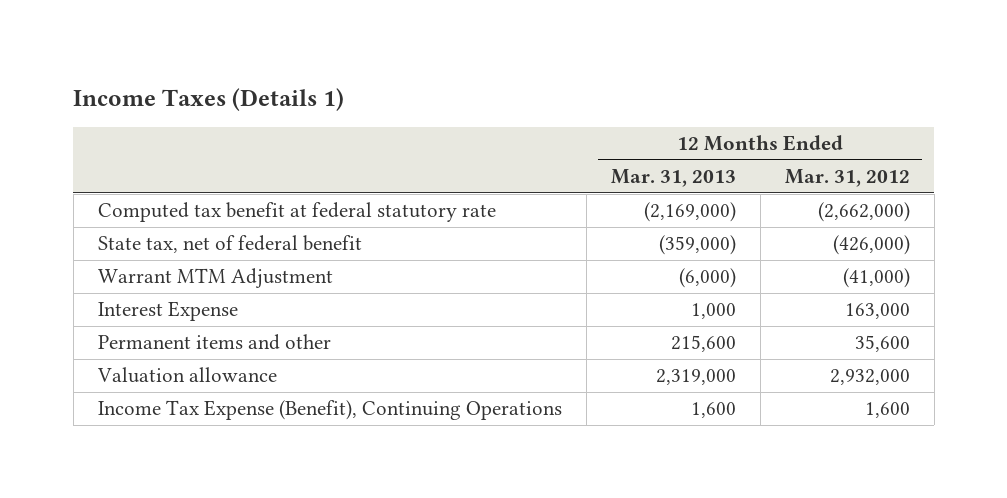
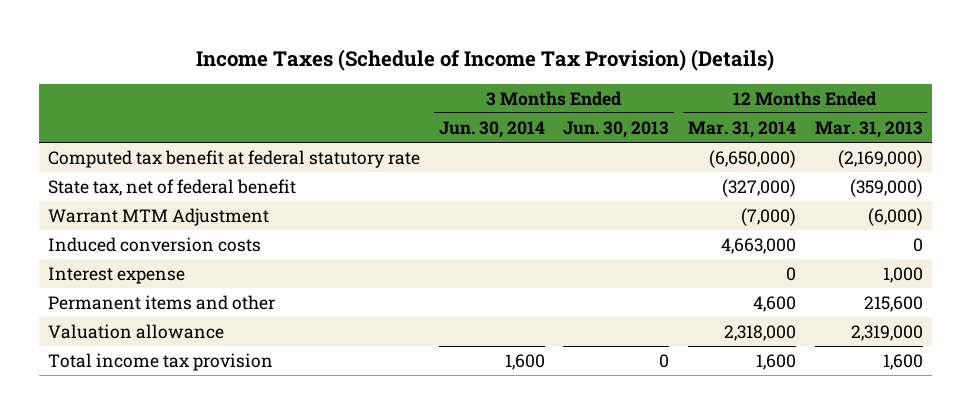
- Income Taxes (Details 1)
+ Income Taxes (Schedule of Income Tax Provision) (Details)
- | 12 Months Ended Mar. 31, 2013 | 12 Months Ended Mar. 31, 2012
+ | 3 Months Ended Jun. 30, 2014 | 3 Months Ended Jun. 30, 2013 | 12 Months Ended Mar. 31, 2014 | 12 Months Ended Mar. 31, 2013
- Interest Expense | 1,000 | 163,000
+ Induced conversion costs | | | 4,663,000 | 0
+ Interest expense | | | 0 | 1,000
- Income Tax Expense (Benefit), Continuing Operations | 1,600 | 1,600
+ Total income tax provision | 1,600 | 0 | 1,600 | 1,600

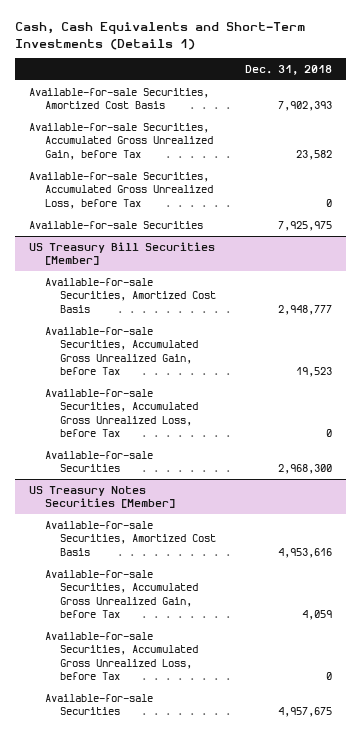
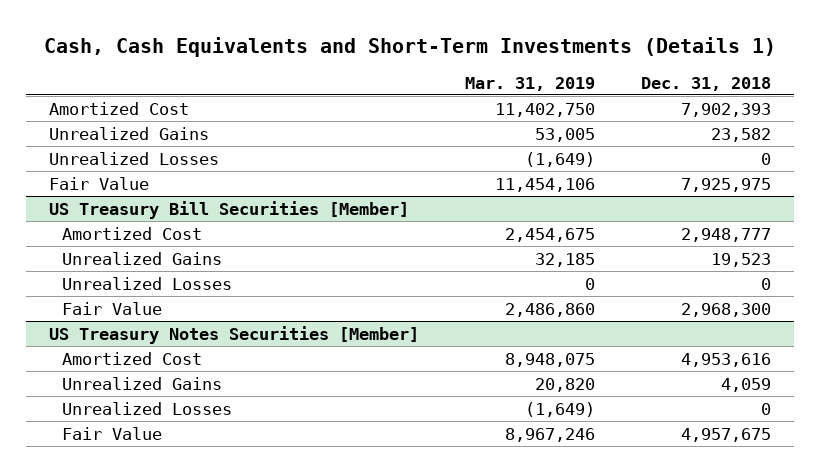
- | Dec. 31, 2018
+ | Mar. 31, 2019 | Dec. 31, 2018
- Available-for-sale Securities, Amortized Cost Basis | 7,902,393
- Available-for-sale Securities, Accumulated Gross Unrealized Gain, before Tax | 23,582
- Available-for-sale Securities, Accumulated Gross Unrealized Loss, before Tax | 0
- Available-for-sale Securities | 7,925,975
+ Amortized Cost | 11,402,750 | 7,902,393
+ Unrealized Gains | 53,005 | 23,582
+ Unrealized Losses | (1,649) | 0
+ Fair Value | 11,454,106 | 7,925,975
@ US Treasury Bill Securities [Member]
- Available-for-sale Securities, Amortized Cost Basis | 2,948,777
- Available-for-sale Securities, Accumulated Gross Unrealized Gain, before Tax | 19,523
- Available-for-sale Securities, Accumulated Gross Unrealized Loss, before Tax | 0
- Available-for-sale Securities | 2,968,300
+ Amortized Cost | 2,454,675 | 2,948,777
+ Unrealized Gains | 32,185 | 19,523
+ Unrealized Losses | 0 | 0
+ Fair Value | 2,486,860 | 2,968,300
@ US Treasury Notes Securities [Member]
- Available-for-sale Securities, Amortized Cost Basis | 4,953,616
- Available-for-sale Securities, Accumulated Gross Unrealized Gain, before Tax | 4,059
- Available-for-sale Securities, Accumulated Gross Unrealized Loss, before Tax | 0
- Available-for-sale Securities | 4,957,675
+ Amortized Cost | 8,948,075 | 4,953,616
+ Unrealized Gains | 20,820 | 4,059
+ Unrealized Losses | (1,649) | 0
+ Fair Value | 8,967,246 | 4,957,675

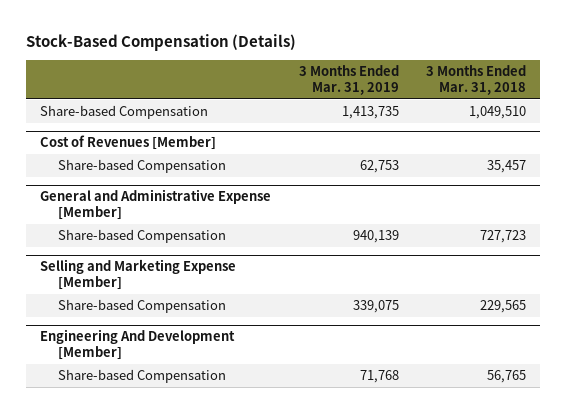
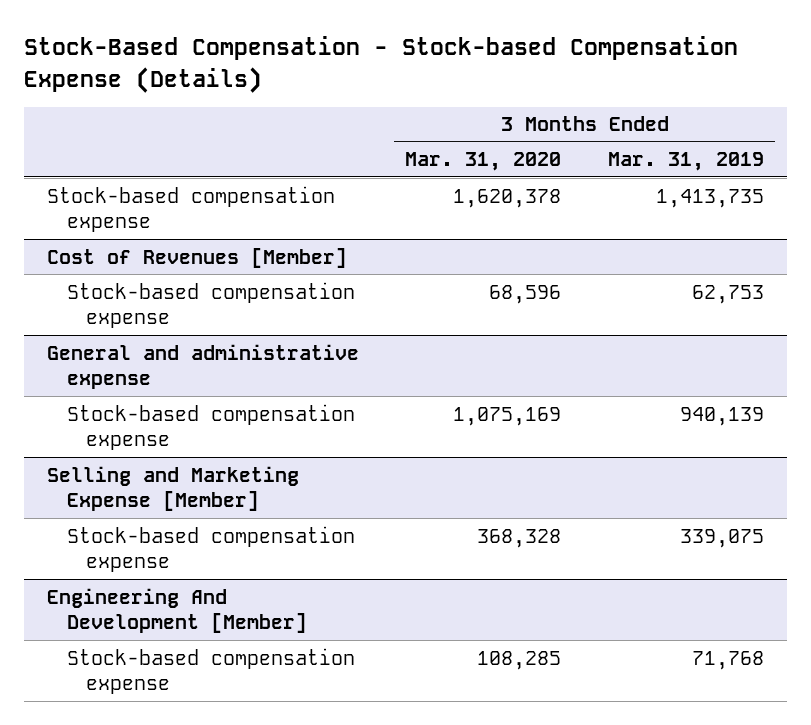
- Stock-Based Compensation (Details)
+ Stock-Based Compensation - Stock-based Compensation Expense (Details)
- | 3 Months Ended Mar. 31, 2019 | 3 Months Ended Mar. 31, 2018
+ | 3 Months Ended Mar. 31, 2020 | 3 Months Ended Mar. 31, 2019
- Share-based Compensation | 1,413,735 | 1,049,510
+ Stock-based compensation expense | 1,620,378 | 1,413,735
@ Cost of Revenues [Member]
- Share-based Compensation | 62,753 | 35,457
- General and Administrative Expense [Member]
- Share-based Compensation | 940,139 | 727,723
@ Cost of Revenues [Member]
+ Stock-based compensation expense | 68,596 | 62,753
+ General and administrative expense
+ Stock-based compensation expense | 1,075,169 | 940,139
@ Selling and Marketing Expense [Member]
- Share-based Compensation | 339,075 | 229,565
+ Stock-based compensation expense | 368,328 | 339,075
@ Engineering And Development [Member]
- Share-based Compensation | 71,768 | 56,765
+ Stock-based compensation expense | 108,285 | 71,768

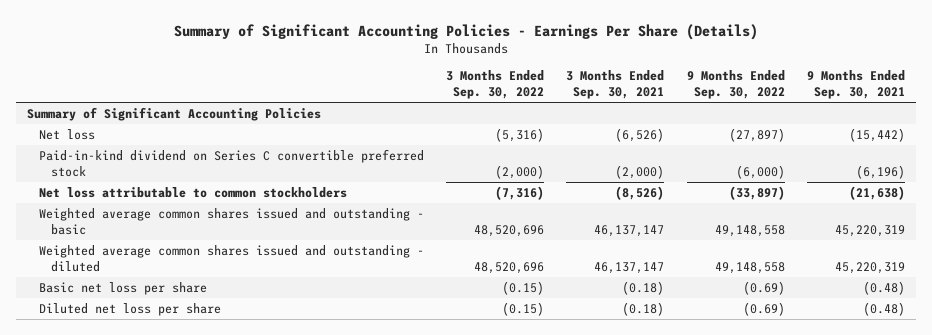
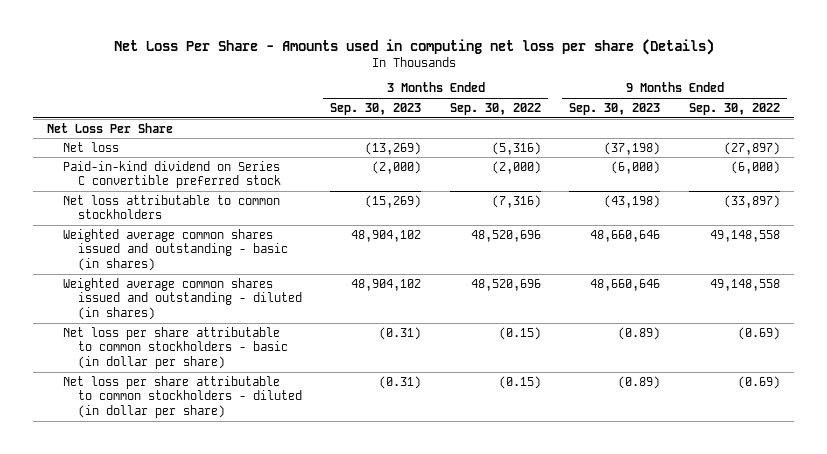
- Summary of Significant Accounting Policies - Earnings Per Share (Details)
+ Net Loss Per Share - Amounts used in computing net loss per share (Details)
- | 3 Months Ended Sep. 30, 2022 | 3 Months Ended Sep. 30, 2021 | 9 Months Ended Sep. 30, 2022 | 9 Months Ended Sep. 30, 2021
+ | 3 Months Ended Sep. 30, 2023 | 3 Months Ended Sep. 30, 2022 | 9 Months Ended Sep. 30, 2023 | 9 Months Ended Sep. 30, 2022
- Summary of Significant Accounting Policies
+ Net Loss Per Share
- Weighted average common shares issued and outstanding - basic | 48,520,696 | 46,137,147 | 49,148,558 | 45,220,319
- Weighted average common shares issued and outstanding - diluted | 48,520,696 | 46,137,147 | 49,148,558 | 45,220,319
- Basic net loss per share | (0.15) | (0.18) | (0.69) | (0.48)
- Diluted net loss per share | (0.15) | (0.18) | (0.69) | (0.48)
+ Weighted average common shares issued and outstanding - basic (in shares) | 48,904,102 | 48,520,696 | 48,660,646 | 49,148,558
+ Weighted average common shares issued and outstanding - diluted (in shares) | 48,904,102 | 48,520,696 | 48,660,646 | 49,148,558
+ Net loss per share attributable to common stockholders - basic (in dollar per share) | (0.31) | (0.15) | (0.89) | (0.69)
+ Net loss per share attributable to common stockholders - diluted (in dollar per share) | (0.31) | (0.15) | (0.89) | (0.69)

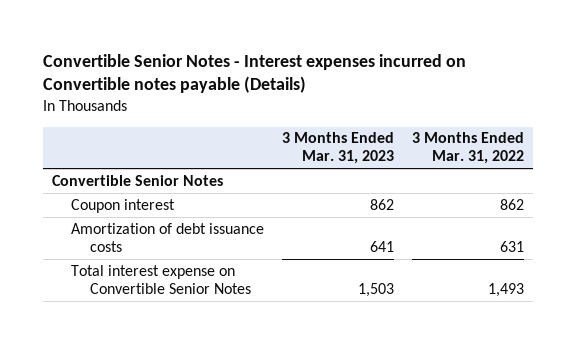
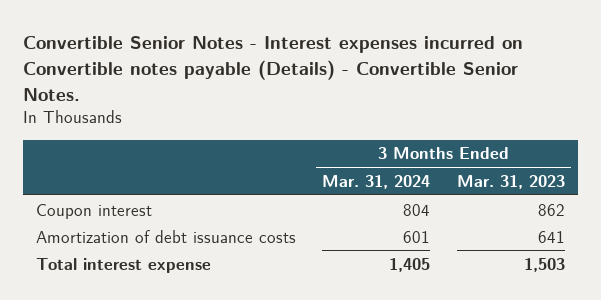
- Convertible Senior Notes - Interest expenses incurred on Convertible notes payable (Details)
+ Convertible Senior Notes - Interest expenses incurred on Convertible notes payable (Details) - Convertible Senior Notes.
- | 3 Months Ended Mar. 31, 2023 | 3 Months Ended Mar. 31, 2022
+ | 3 Months Ended Mar. 31, 2024 | 3 Months Ended Mar. 31, 2023
- Convertible Senior Notes
- Total interest expense on Convertible Senior Notes | 1,503 | 1,493
+ Total interest expense | 1,405 | 1,503

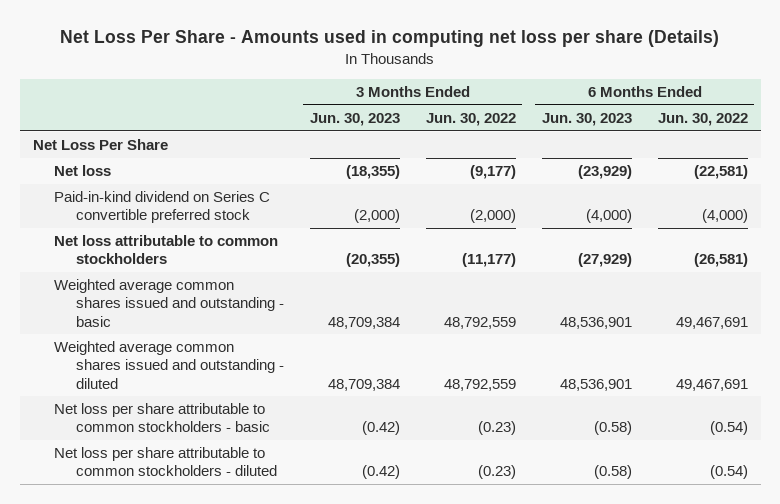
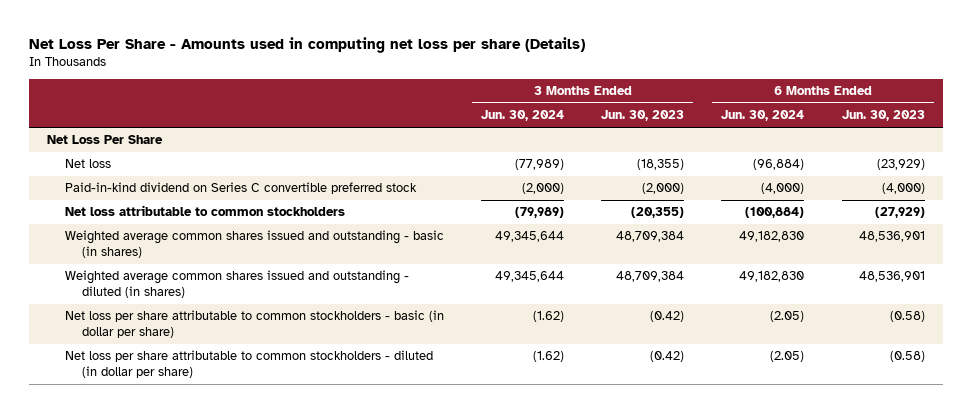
- | 3 Months Ended Jun. 30, 2023 | 3 Months Ended Jun. 30, 2022 | 6 Months Ended Jun. 30, 2023 | 6 Months Ended Jun. 30, 2022
+ | 3 Months Ended Jun. 30, 2024 | 3 Months Ended Jun. 30, 2023 | 6 Months Ended Jun. 30, 2024 | 6 Months Ended Jun. 30, 2023
- Weighted average common shares issued and outstanding - basic | 48,709,384 | 48,792,559 | 48,536,901 | 49,467,691
- Weighted average common shares issued and outstanding - diluted | 48,709,384 | 48,792,559 | 48,536,901 | 49,467,691
- Net loss per share attributable to common stockholders - basic | (0.42) | (0.23) | (0.58) | (0.54)
- Net loss per share attributable to common stockholders - diluted | (0.42) | (0.23) | (0.58) | (0.54)
+ Weighted average common shares issued and outstanding - basic (in shares) | 49,345,644 | 48,709,384 | 49,182,830 | 48,536,901
+ Weighted average common shares issued and outstanding - diluted (in shares) | 49,345,644 | 48,709,384 | 49,182,830 | 48,536,901
+ Net loss per share attributable to common stockholders - basic (in dollar per share) | (1.62) | (0.42) | (2.05) | (0.58)
+ Net loss per share attributable to common stockholders - diluted (in dollar per share) | (1.62) | (0.42) | (2.05) | (0.58)

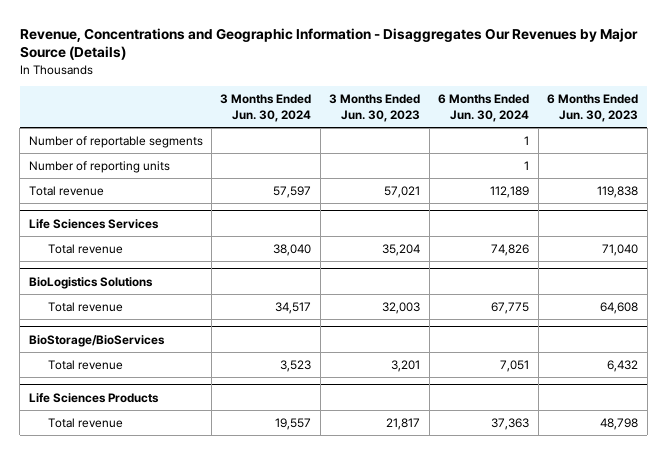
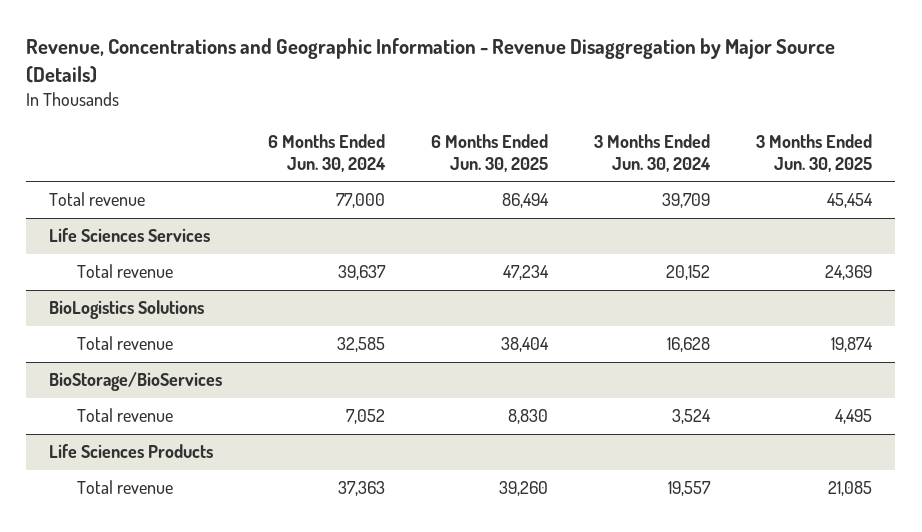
- Revenue, Concentrations and Geographic Information - Disaggregates Our Revenues by Major Source (Details)
+ Revenue, Concentrations and Geographic Information - Revenue Disaggregation by Major Source (Details)
- | 3 Months Ended Jun. 30, 2024 | 3 Months Ended Jun. 30, 2023 | 6 Months Ended Jun. 30, 2024 | 6 Months Ended Jun. 30, 2023
+ | 6 Months Ended Jun. 30, 2024 | 6 Months Ended Jun. 30, 2025 | 3 Months Ended Jun. 30, 2024 | 3 Months Ended Jun. 30, 2025
- Number of reportable segments | | | 1 |
- Number of reporting units | | | 1 |
- Total revenue | 57,597 | 57,021 | 112,189 | 119,838
+ Total revenue | 77,000 | 86,494 | 39,709 | 45,454
@ Life Sciences Services
- Total revenue | 38,040 | 35,204 | 74,826 | 71,040
+ Total revenue | 39,637 | 47,234 | 20,152 | 24,369
@ BioLogistics Solutions
- Total revenue | 34,517 | 32,003 | 67,775 | 64,608
+ Total revenue | 32,585 | 38,404 | 16,628 | 19,874
@ BioStorage/BioServices
- Total revenue | 3,523 | 3,201 | 7,051 | 6,432
+ Total revenue | 7,052 | 8,830 | 3,524 | 4,495

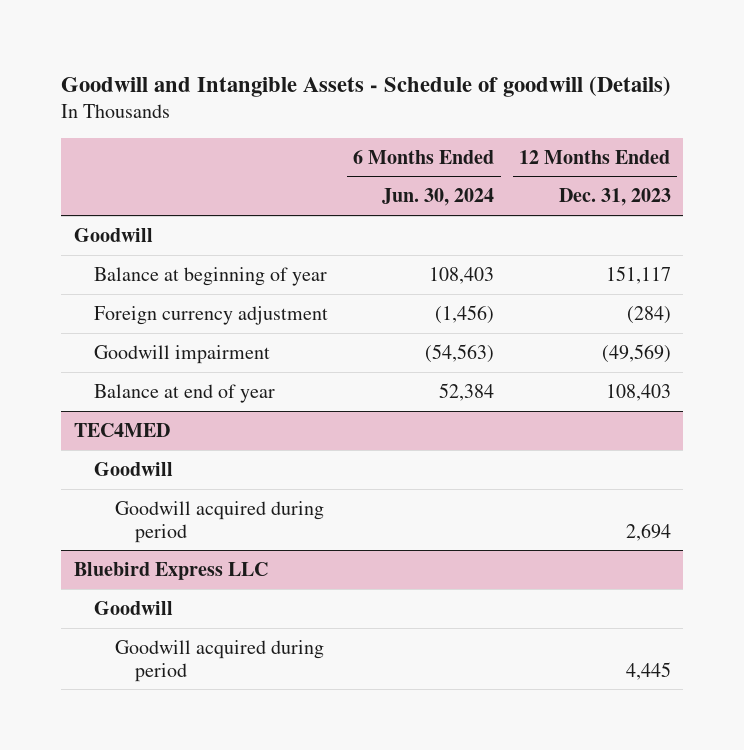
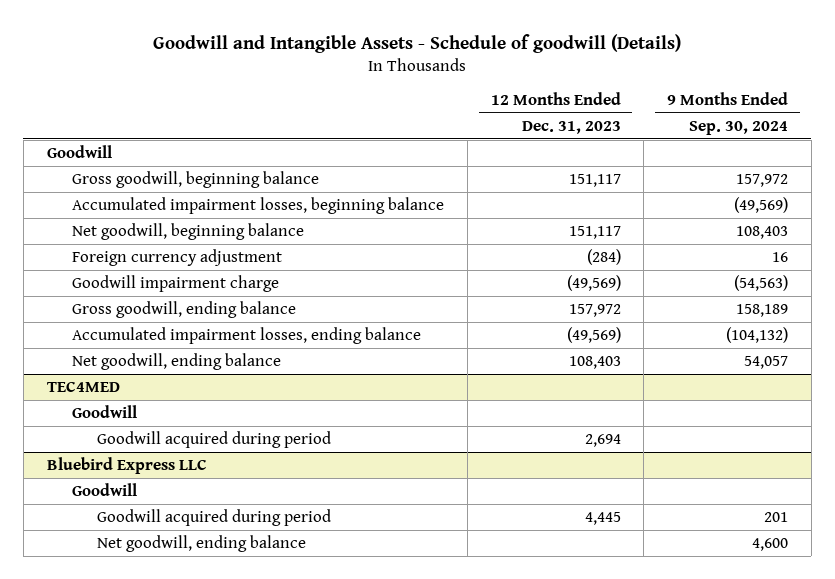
- | 6 Months Ended Jun. 30, 2024 | 12 Months Ended Dec. 31, 2023
+ | 12 Months Ended Dec. 31, 2023 | 9 Months Ended Sep. 30, 2024
- Balance at beginning of year | 108,403 | 151,117
+ Gross goodwill, beginning balance | 151,117 | 157,972
+ Accumulated impairment losses, beginning balance | | (49,569)
+ Net goodwill, beginning balance | 151,117 | 108,403
- Goodwill impairment | (54,563) | (49,569)
- Balance at end of year | 52,384 | 108,403
+ Goodwill impairment charge | (49,569) | (54,563)
+ Gross goodwill, ending balance | 157,972 | 158,189
+ Accumulated impairment losses, ending balance | (49,569) | (104,132)
+ Net goodwill, ending balance | 108,403 | 54,057
@ Bluebird Express LLC
+ Net goodwill, ending balance | | 4,600

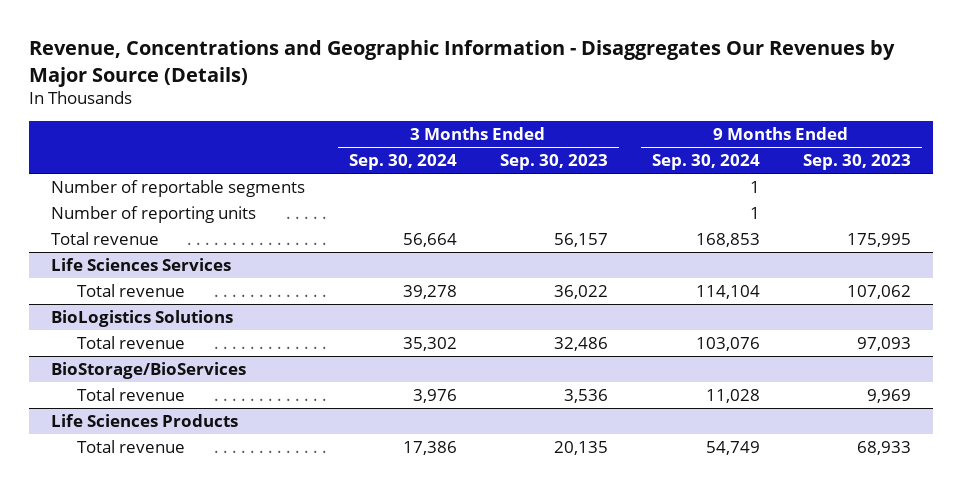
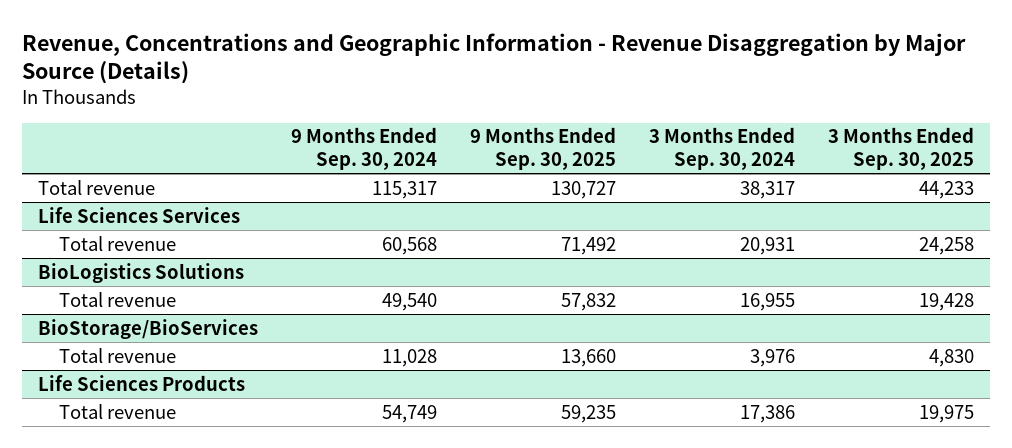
- Revenue, Concentrations and Geographic Information - Disaggregates Our Revenues by Major Source (Details)
+ Revenue, Concentrations and Geographic Information - Revenue Disaggregation by Major Source (Details)
- | 3 Months Ended Sep. 30, 2024 | 3 Months Ended Sep. 30, 2023 | 9 Months Ended Sep. 30, 2024 | 9 Months Ended Sep. 30, 2023
+ | 9 Months Ended Sep. 30, 2024 | 9 Months Ended Sep. 30, 2025 | 3 Months Ended Sep. 30, 2024 | 3 Months Ended Sep. 30, 2025
- Number of reportable segments | | | 1 |
- Number of reporting units | | | 1 |
- Total revenue | 56,664 | 56,157 | 168,853 | 175,995
+ Total revenue | 115,317 | 130,727 | 38,317 | 44,233
@ Life Sciences Services
- Total revenue | 39,278 | 36,022 | 114,104 | 107,062
+ Total revenue | 60,568 | 71,492 | 20,931 | 24,258
@ BioLogistics Solutions
- Total revenue | 35,302 | 32,486 | 103,076 | 97,093
+ Total revenue | 49,540 | 57,832 | 16,955 | 19,428

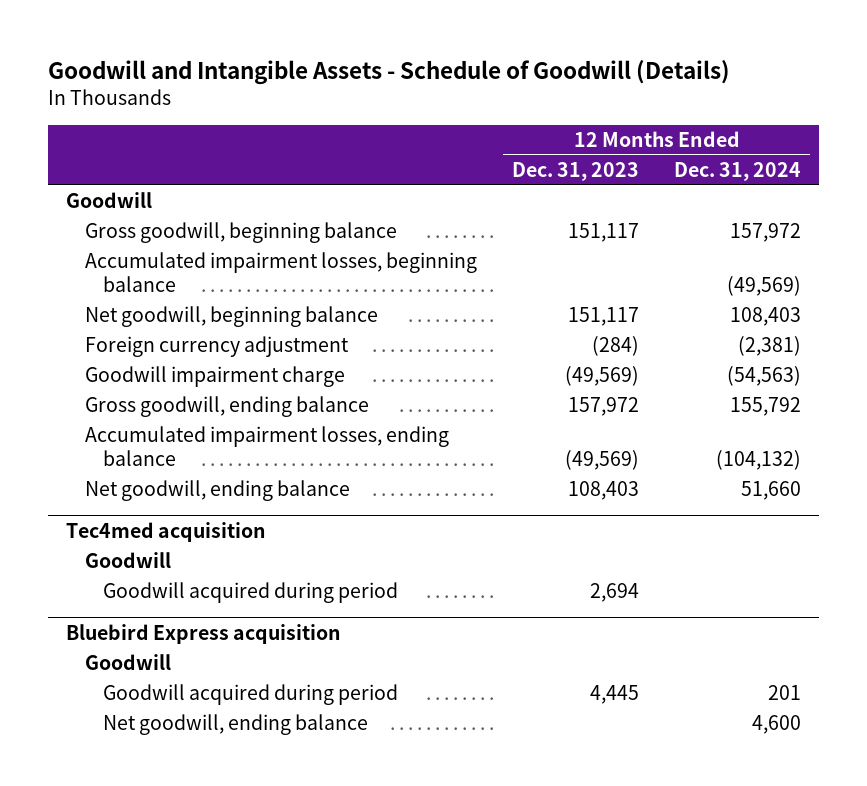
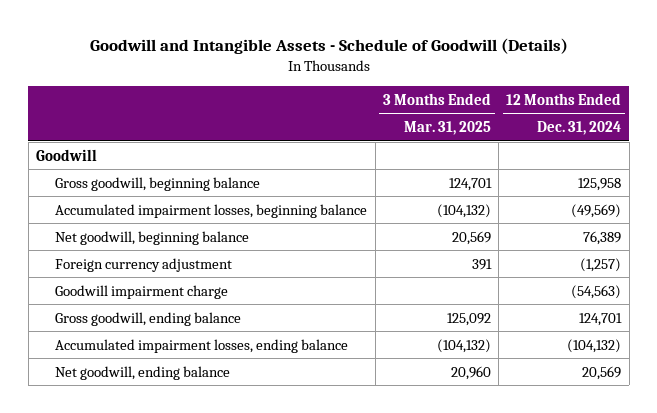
- | 12 Months Ended Dec. 31, 2023 | 12 Months Ended Dec. 31, 2024
+ | 3 Months Ended Mar. 31, 2025 | 12 Months Ended Dec. 31, 2024
- Gross goodwill, beginning balance | 151,117 | 157,972
+ Gross goodwill, beginning balance | 124,701 | 125,958
- Net goodwill, beginning balance | 151,117 | 108,403
- Foreign currency adjustment | (284) | (2,381)
+ Net goodwill, beginning balance | 20,569 | 76,389
+ Foreign currency adjustment | 391 | (1,257)
- Gross goodwill, ending balance | 157,972 | 155,792
+ Gross goodwill, ending balance | 125,092 | 124,701
- Net goodwill, ending balance | 108,403 | 51,660
- Tec4med acquisition
- Goodwill
- Goodwill acquired during period | 2,694 |
- Bluebird Express acquisition
- Goodwill
- Goodwill acquired during period | 4,445 | 201
- Net goodwill, ending balance | | 4,600
+ Net goodwill, ending balance | 20,960 | 20,569

